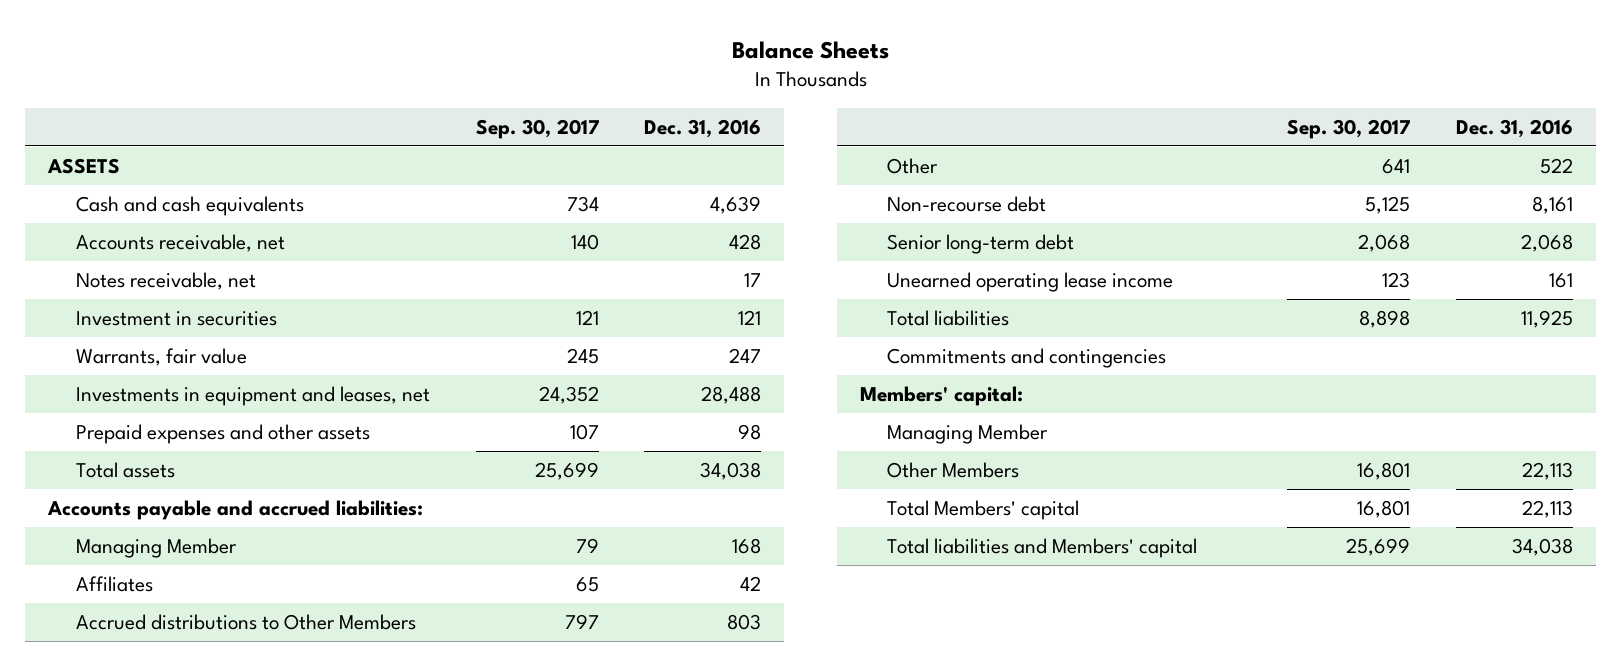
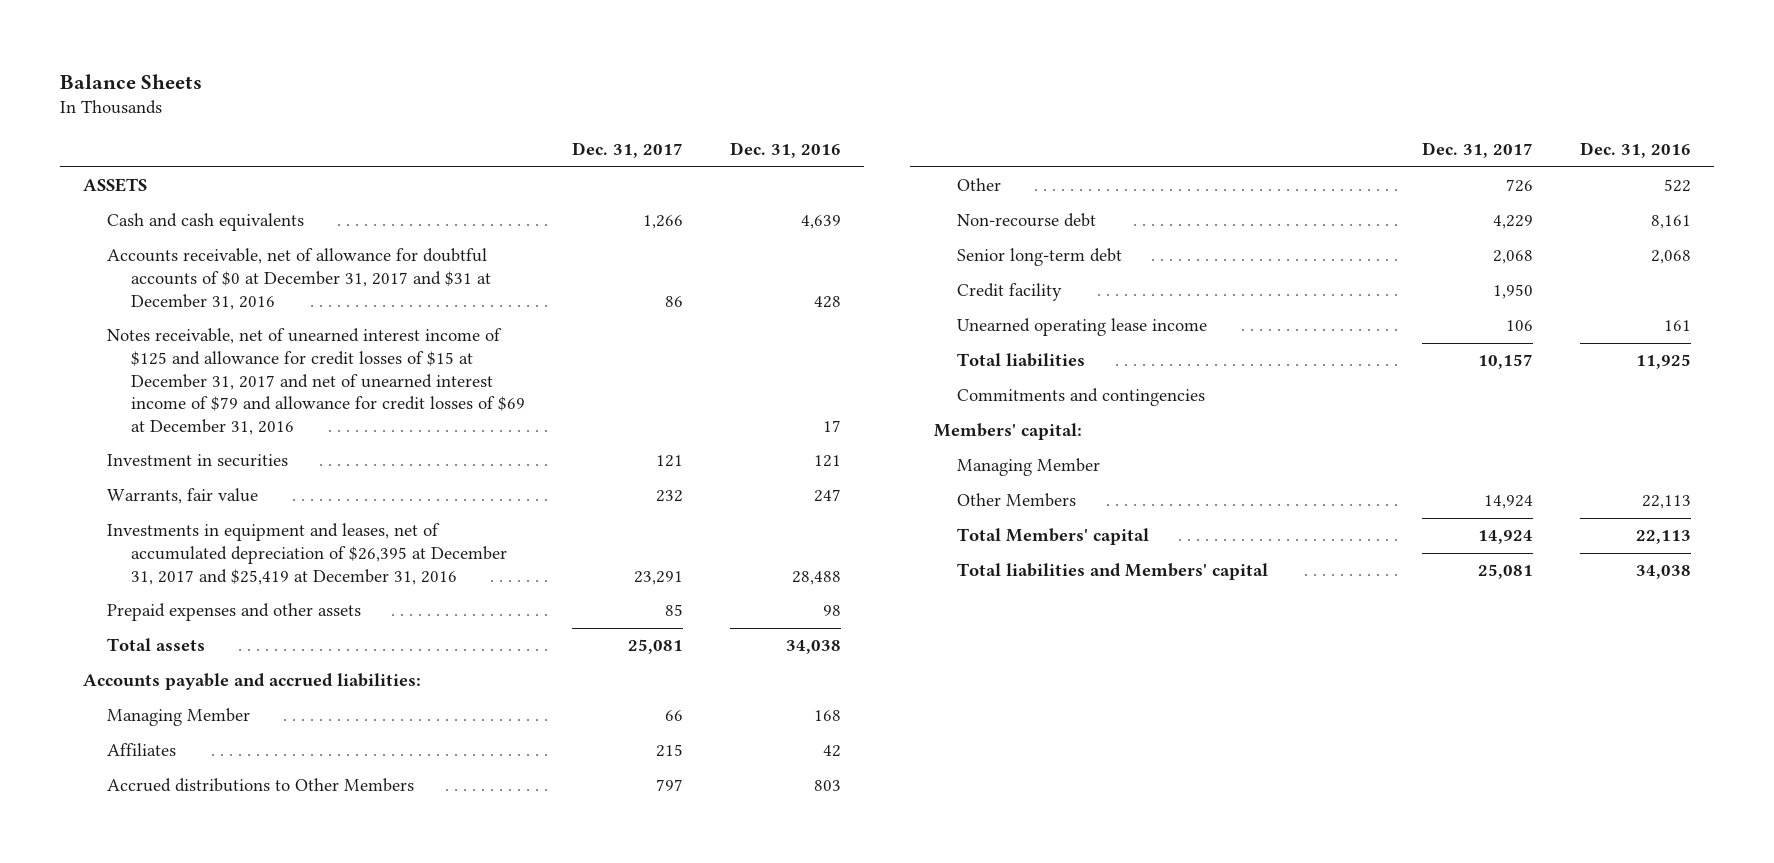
- | Sep. 30, 2017 | Dec. 31, 2016
+ | Dec. 31, 2017 | Dec. 31, 2016
- Accounts receivable, net | 140 | 428
- Notes receivable, net | | 17
+ Accounts receivable, net of allowance for doubtful accounts of $0 at December 31, 2017 and $31 at December 31, 2016 | 86 | 428
+ Notes receivable, net of unearned interest income of $125 and allowance for credit losses of $15 at December 31, 2017 and net of unearned interest income of $79 and allowance for credit losses of $69 at December 31, 2016 | | 17
- Investments in equipment and leases, net | 24,352 | 28,488
+ Investments in equipment and leases, net of accumulated depreciation of $26,395 at December 31, 2017 and $25,419 at December 31, 2016 | 23,291 | 28,488
+ Credit facility | 1,950 |

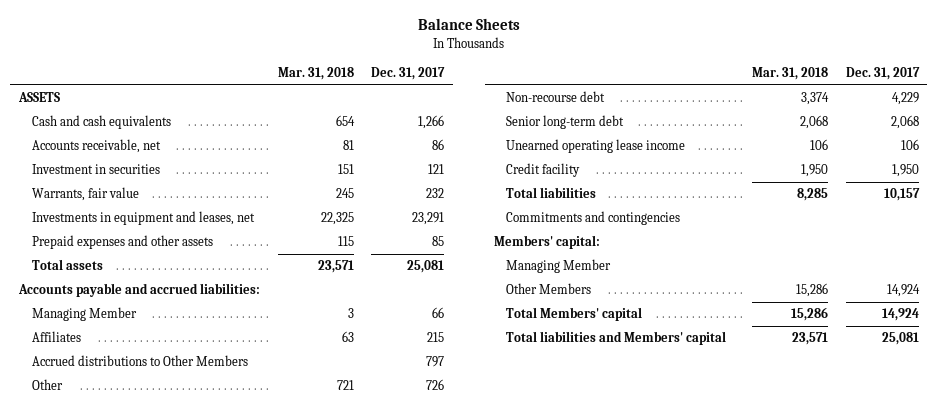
- | Dec. 31, 2017 | Dec. 31, 2016
+ | Mar. 31, 2018 | Dec. 31, 2017
- Accounts receivable, net of allowance for doubtful accounts of $0 at December 31, 2017 and $31 at December 31, 2016 | 86 | 428
- Notes receivable, net of unearned interest income of $125 and allowance for credit losses of $15 at December 31, 2017 and net of unearned interest income of $79 and allowance for credit losses of $69 at December 31, 2016 | | 17
+ Accounts receivable, net | 81 | 86
- Investments in equipment and leases, net of accumulated depreciation of $26,395 at December 31, 2017 and $25,419 at December 31, 2016 | 23,291 | 28,488
+ Investments in equipment and leases, net | 22,325 | 23,291
moved down: Credit facility | 1,950 | 1,950

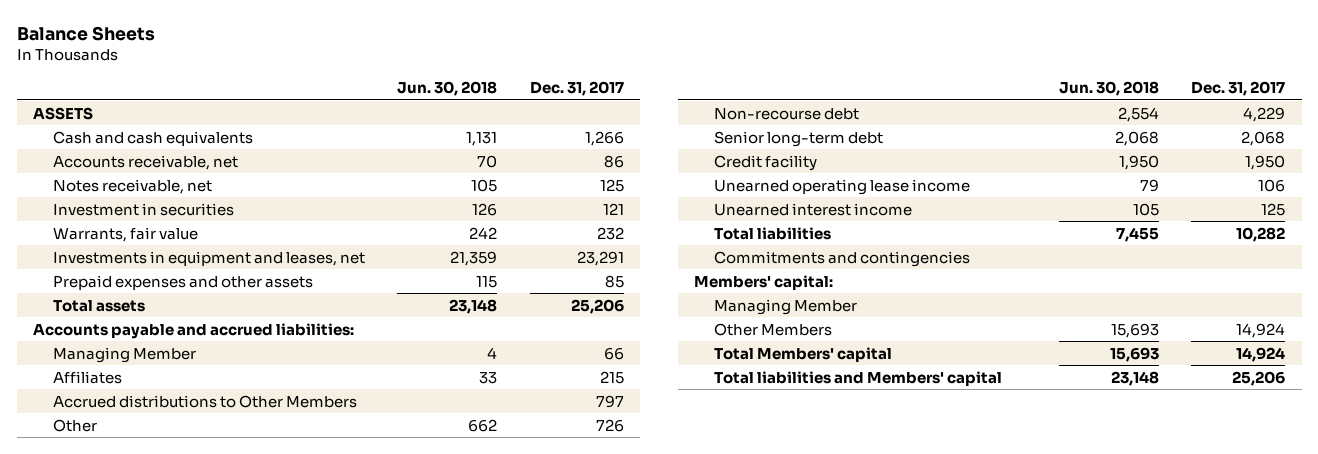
- | Mar. 31, 2018 | Dec. 31, 2017
+ | Jun. 30, 2018 | Dec. 31, 2017
+ Notes receivable, net | 105 | 125
- Total assets | 23,571 | 25,081
+ Total assets | 23,148 | 25,206
- Total liabilities | 8,285 | 10,157
moved down: Unearned operating lease income | 79 | 106
+ Unearned interest income | 105 | 125
+ Total liabilities | 7,455 | 10,282
- Total liabilities and Members' capital | 23,571 | 25,081
+ Total liabilities and Members' capital | 23,148 | 25,206

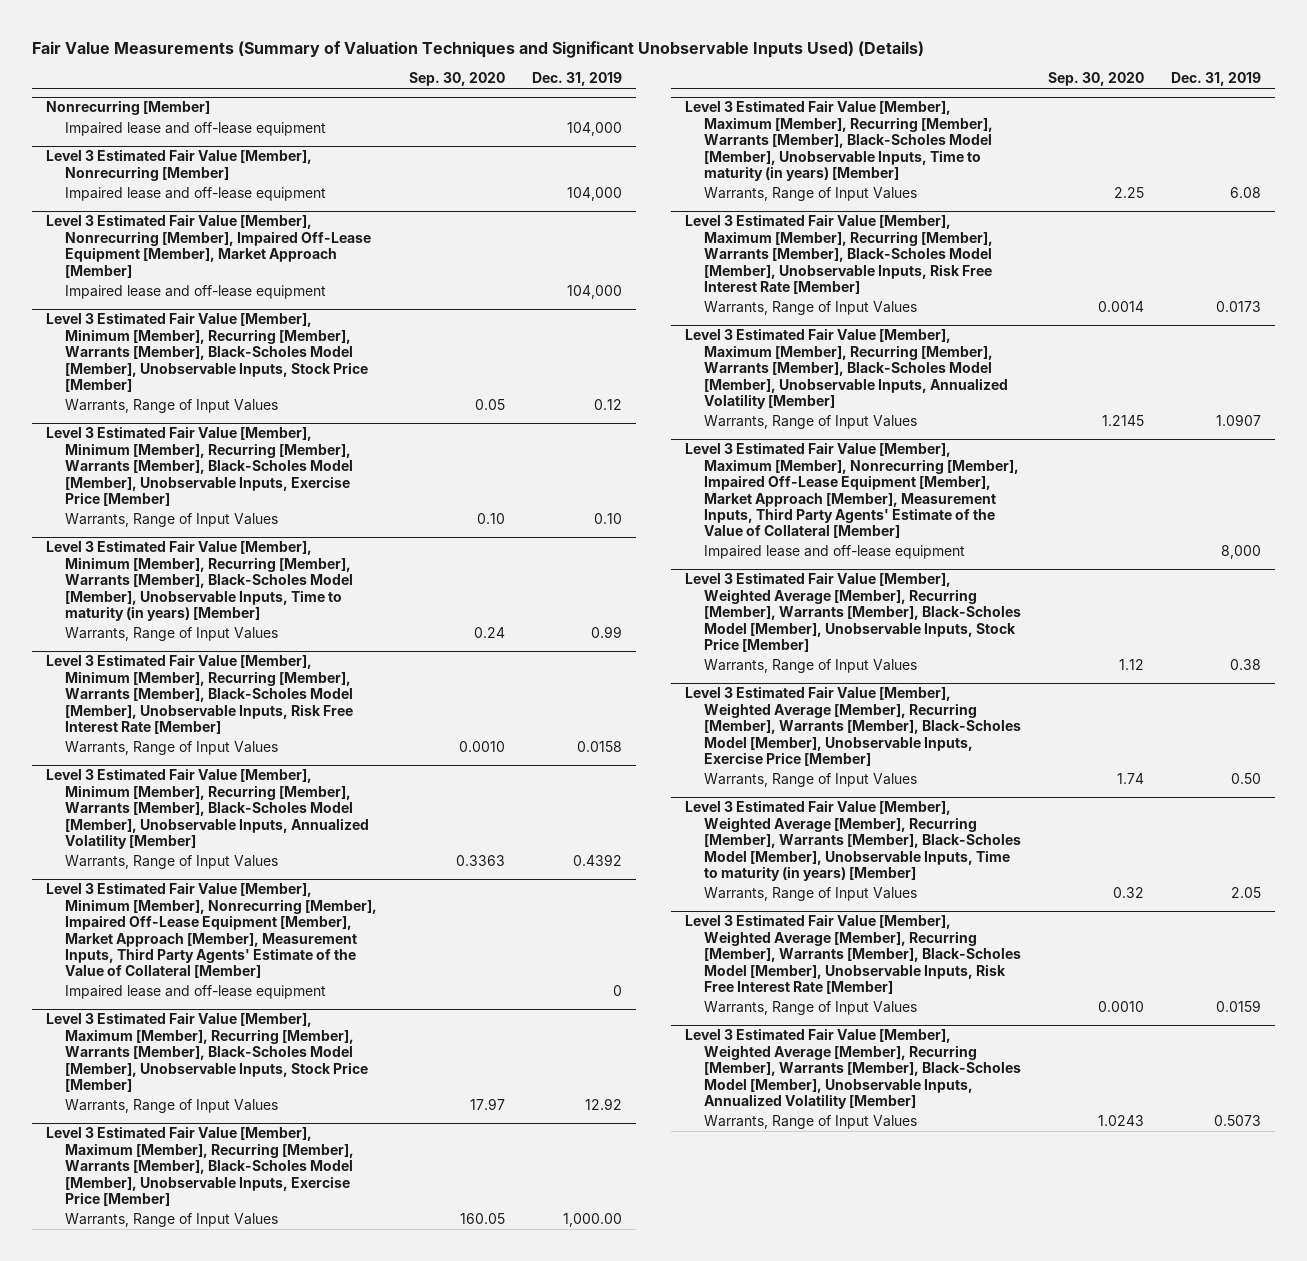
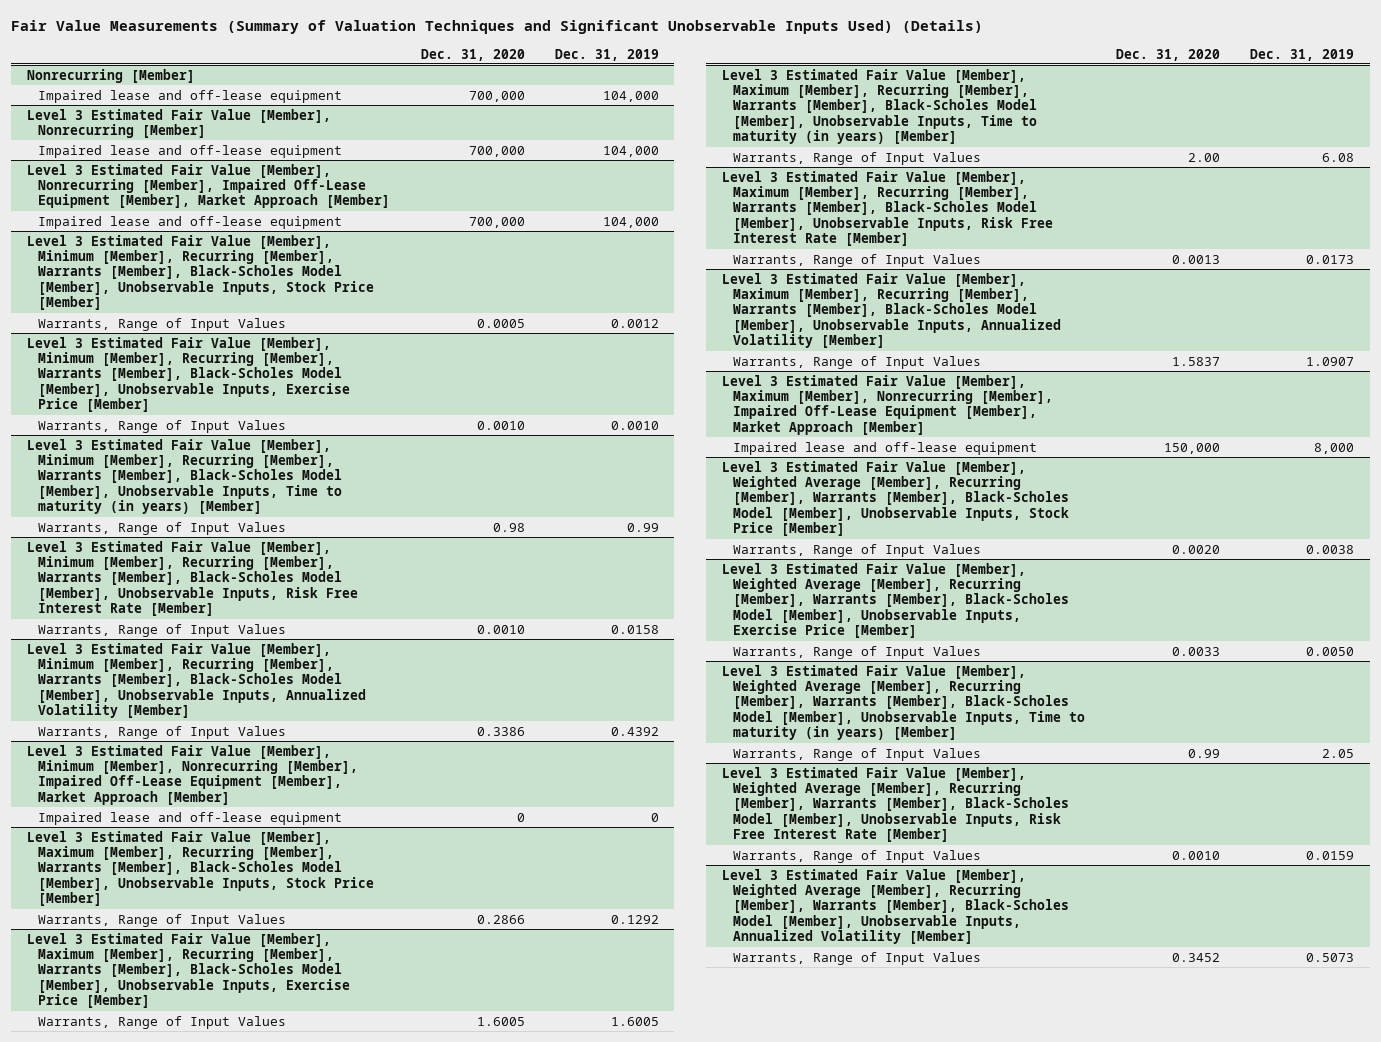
- | Sep. 30, 2020 | Dec. 31, 2019
+ | Dec. 31, 2020 | Dec. 31, 2019
@ Level 3 Estimated Fair Value [Member], Minimum [Member], Recurring [Member], Warrants [Member], Black-Scholes Model [Member], Unobservable Inputs, Stock Price [Member]
- Warrants, Range of Input Values | 0.05 | 0.12
+ Warrants, Range of Input Values | 0.0005 | 0.0012
@ Level 3 Estimated Fair Value [Member], Minimum [Member], Recurring [Member], Warrants [Member], Black-Scholes Model [Member], Unobservable Inputs, Exercise Price [Member]
- Warrants, Range of Input Values | 0.10 | 0.10
+ Warrants, Range of Input Values | 0.0010 | 0.0010
- Level 3 Estimated Fair Value [Member], Minimum [Member], Nonrecurring [Member], Impaired Off-Lease Equipment [Member], Market Approach [Member], Measurement Inputs, Third Party Agents' Estimate of the Value of Collateral [Member]
+ Level 3 Estimated Fair Value [Member], Minimum [Member], Nonrecurring [Member], Impaired Off-Lease Equipment [Member], Market Approach [Member]
@ Level 3 Estimated Fair Value [Member], Maximum [Member], Recurring [Member], Warrants [Member], Black-Scholes Model [Member], Unobservable Inputs, Stock Price [Member]
- Warrants, Range of Input Values | 17.97 | 12.92
+ Warrants, Range of Input Values | 0.2866 | 0.1292
@ Level 3 Estimated Fair Value [Member], Maximum [Member], Recurring [Member], Warrants [Member], Black-Scholes Model [Member], Unobservable Inputs, Exercise Price [Member]
- Warrants, Range of Input Values | 160.05 | 1,000.00
+ Warrants, Range of Input Values | 1.6005 | 1.6005
- Level 3 Estimated Fair Value [Member], Maximum [Member], Nonrecurring [Member], Impaired Off-Lease Equipment [Member], Market Approach [Member], Measurement Inputs, Third Party Agents' Estimate of the Value of Collateral [Member]
+ Level 3 Estimated Fair Value [Member], Maximum [Member], Nonrecurring [Member], Impaired Off-Lease Equipment [Member], Market Approach [Member]
@ Level 3 Estimated Fair Value [Member], Weighted Average [Member], Recurring [Member], Warrants [Member], Black-Scholes Model [Member], Unobservable Inputs, Stock Price [Member]
- Warrants, Range of Input Values | 1.12 | 0.38
+ Warrants, Range of Input Values | 0.0020 | 0.0038
@ Level 3 Estimated Fair Value [Member], Weighted Average [Member], Recurring [Member], Warrants [Member], Black-Scholes Model [Member], Unobservable Inputs, Exercise Price [Member]
- Warrants, Range of Input Values | 1.74 | 0.50
+ Warrants, Range of Input Values | 0.0033 | 0.0050

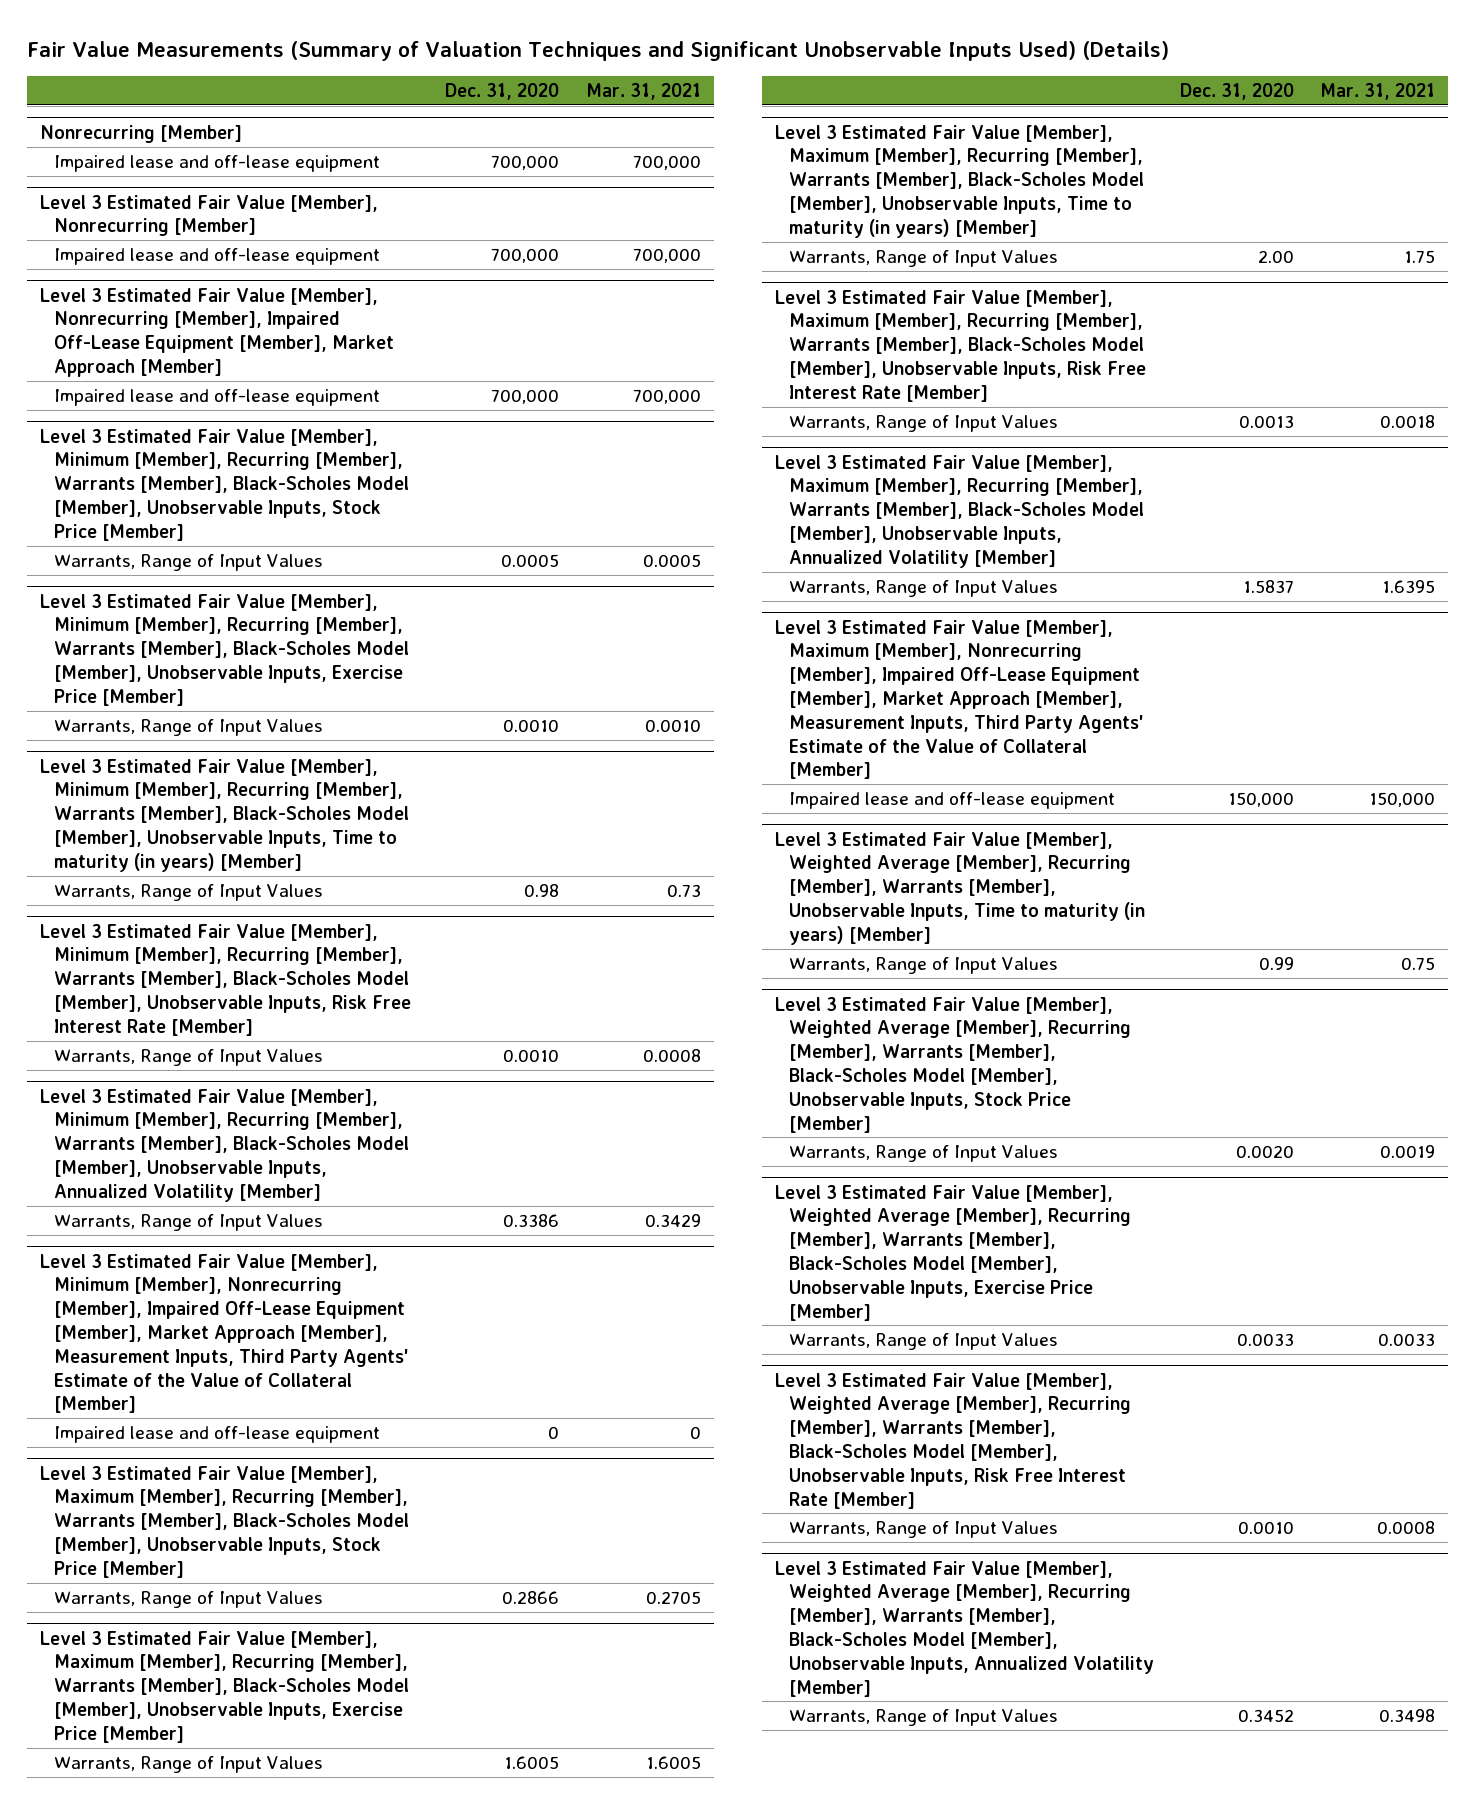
- | Dec. 31, 2020 | Dec. 31, 2019
+ | Dec. 31, 2020 | Mar. 31, 2021
- Level 3 Estimated Fair Value [Member], Minimum [Member], Nonrecurring [Member], Impaired Off-Lease Equipment [Member], Market Approach [Member]
+ Level 3 Estimated Fair Value [Member], Minimum [Member], Nonrecurring [Member], Impaired Off-Lease Equipment [Member], Market Approach [Member], Measurement Inputs, Third Party Agents' Estimate of the Value of Collateral [Member]
- Level 3 Estimated Fair Value [Member], Maximum [Member], Nonrecurring [Member], Impaired Off-Lease Equipment [Member], Market Approach [Member]
+ Level 3 Estimated Fair Value [Member], Maximum [Member], Nonrecurring [Member], Impaired Off-Lease Equipment [Member], Market Approach [Member], Measurement Inputs, Third Party Agents' Estimate of the Value of Collateral [Member]
+ Level 3 Estimated Fair Value [Member], Weighted Average [Member], Recurring [Member], Warrants [Member], Unobservable Inputs, Time to maturity (in years) [Member]
+ Warrants, Range of Input Values | 0.99 | 0.75
- Level 3 Estimated Fair Value [Member], Weighted Average [Member], Recurring [Member], Warrants [Member], Black-Scholes Model [Member], Unobservable Inputs, Time to maturity (in years) [Member]
- Warrants, Range of Input Values | 0.99 | 2.05

